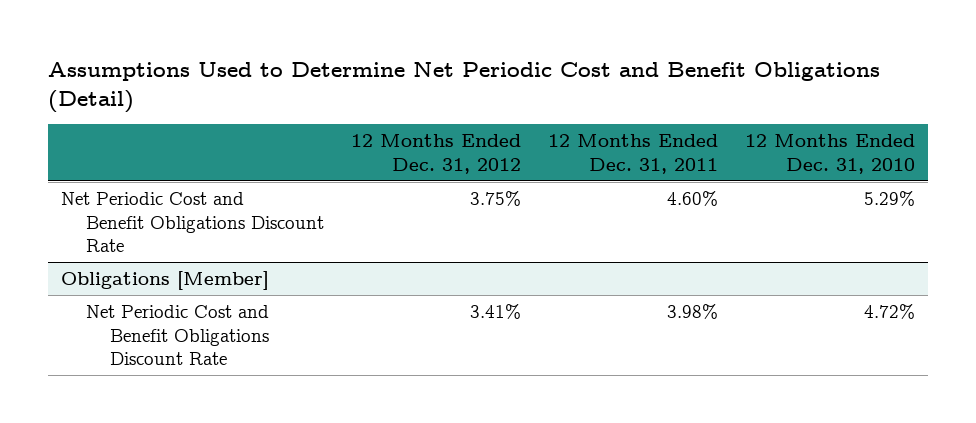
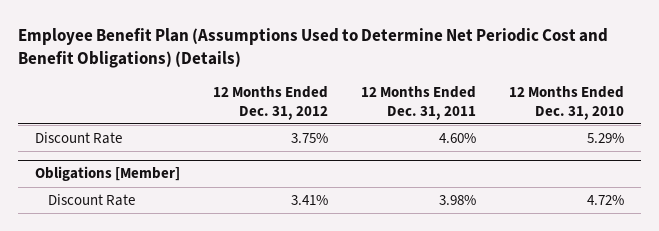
- Assumptions Used to Determine Net Periodic Cost and Benefit Obligations (Detail)
+ Employee Benefit Plan (Assumptions Used to Determine Net Periodic Cost and Benefit Obligations) (Details)
- Net Periodic Cost and Benefit Obligations Discount Rate | 3.75% | 4.60% | 5.29%
+ Discount Rate | 3.75% | 4.60% | 5.29%
@ Obligations [Member]
- Net Periodic Cost and Benefit Obligations Discount Rate | 3.41% | 3.98% | 4.72%
+ Discount Rate | 3.41% | 3.98% | 4.72%

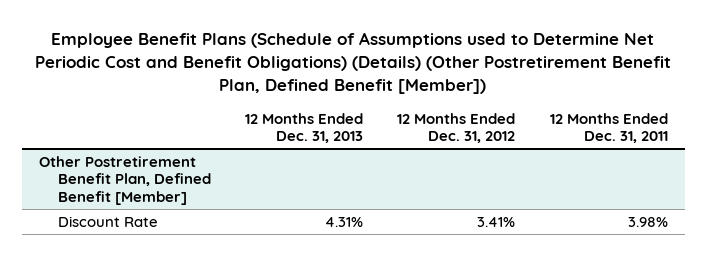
- Employee Benefit Plan (Assumptions Used to Determine Net Periodic Cost and Benefit Obligations) (Details)
+ Employee Benefit Plans (Schedule of Assumptions used to Determine Net Periodic Cost and Benefit Obligations) (Details) (Other Postretirement Benefit Plan, Defined Benefit [Member])
- | 12 Months Ended Dec. 31, 2012 | 12 Months Ended Dec. 31, 2011 | 12 Months Ended Dec. 31, 2010
+ | 12 Months Ended Dec. 31, 2013 | 12 Months Ended Dec. 31, 2012 | 12 Months Ended Dec. 31, 2011
- Discount Rate | 3.75% | 4.60% | 5.29%
- Obligations [Member]
+ Other Postretirement Benefit Plan, Defined Benefit [Member]

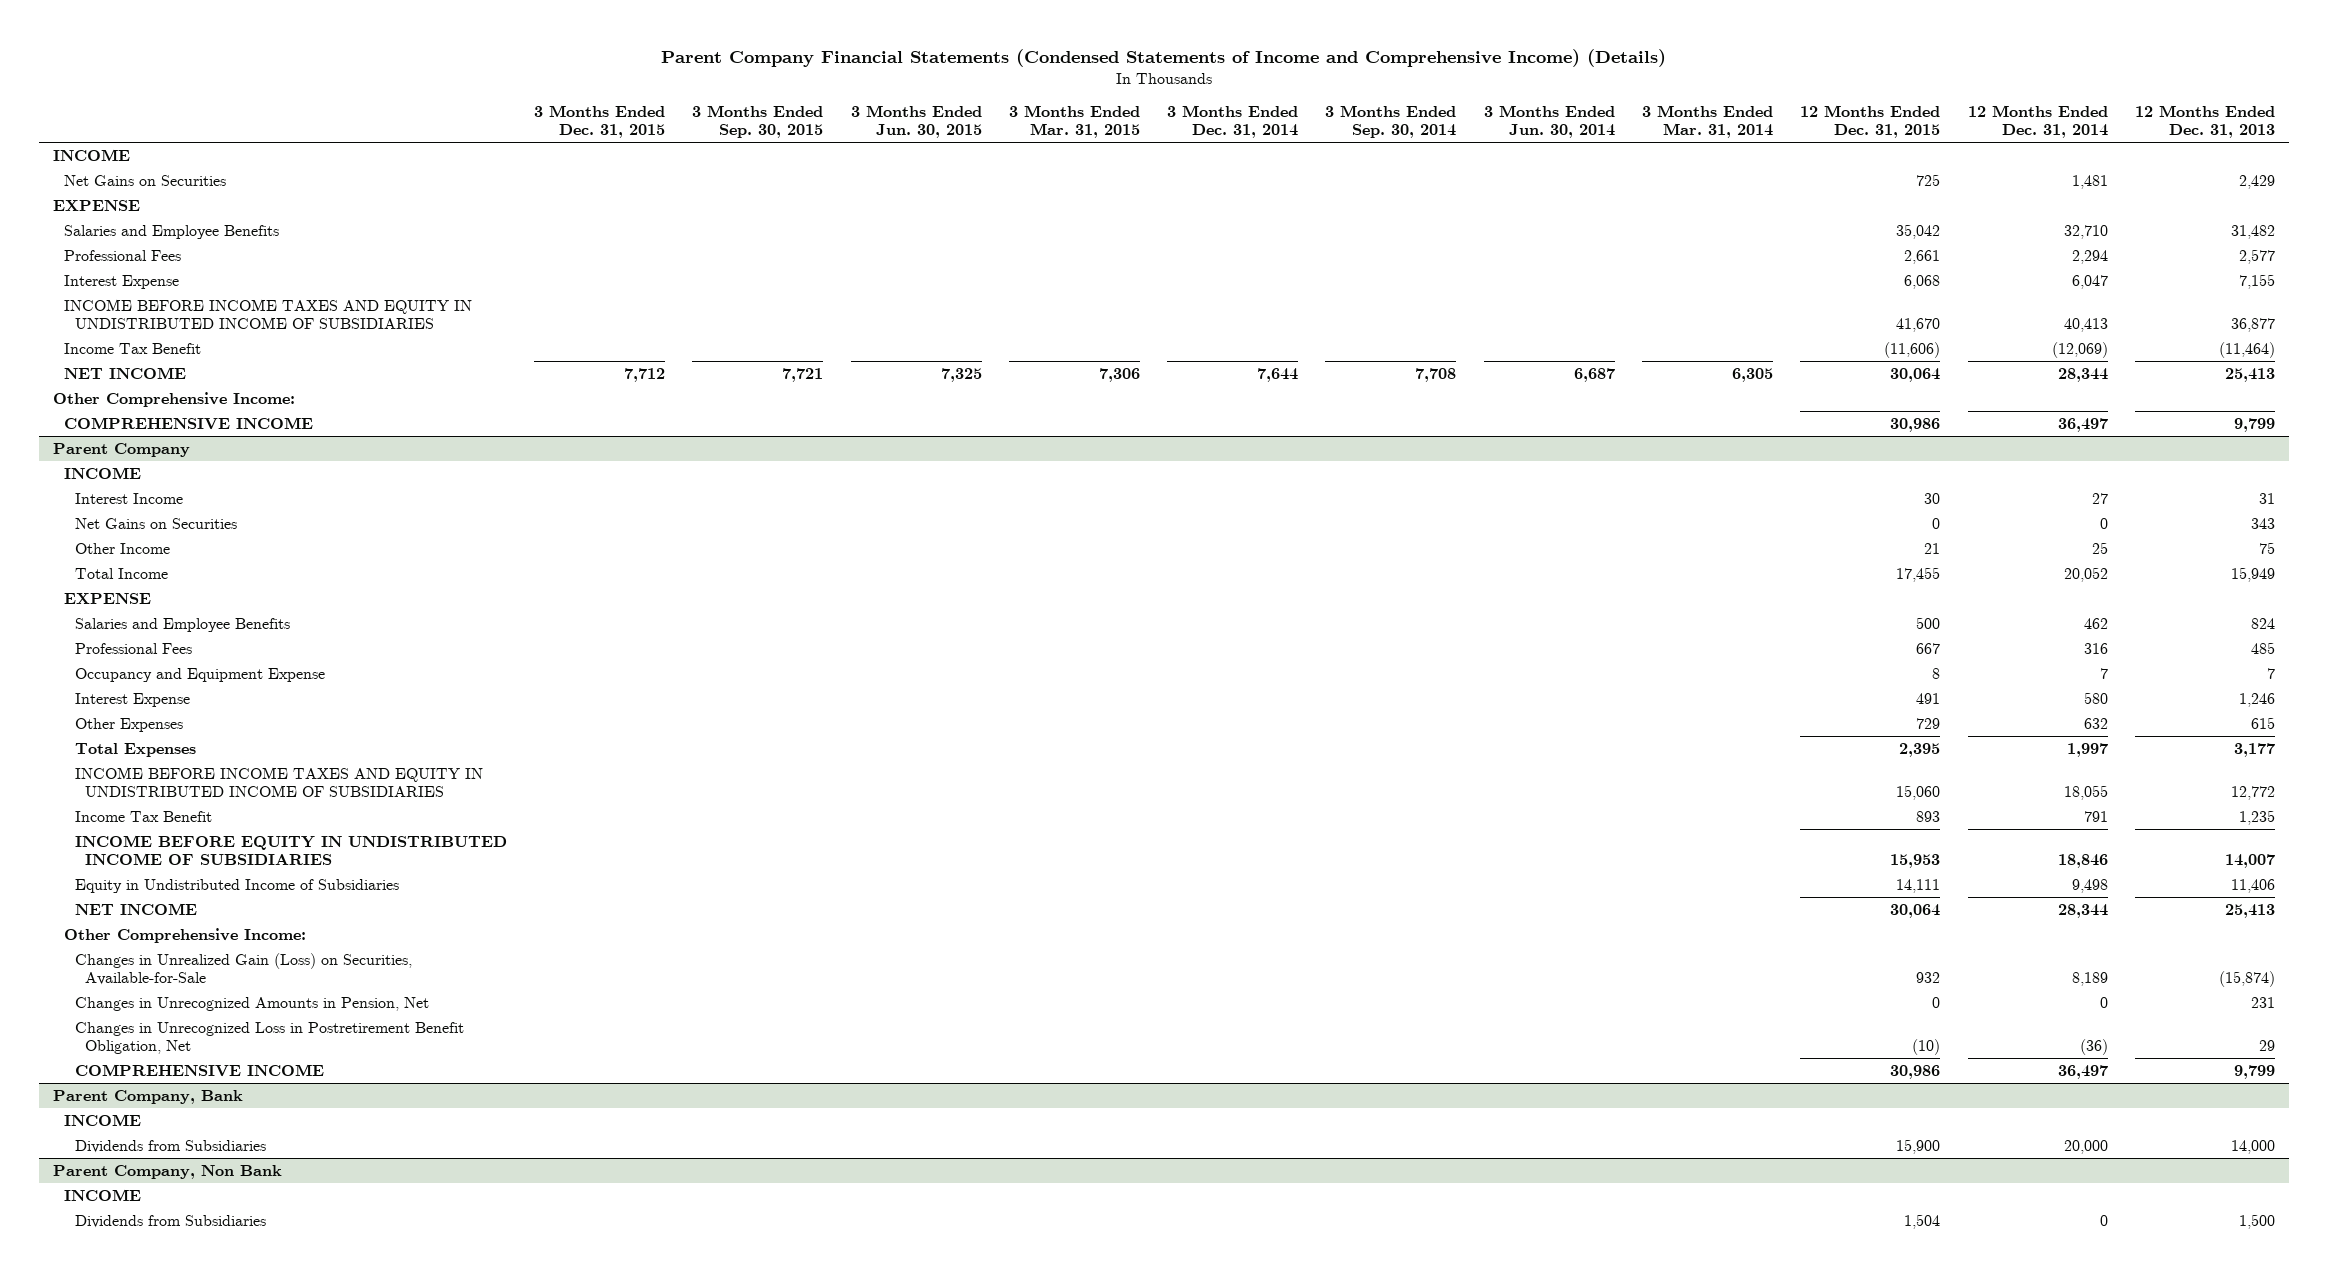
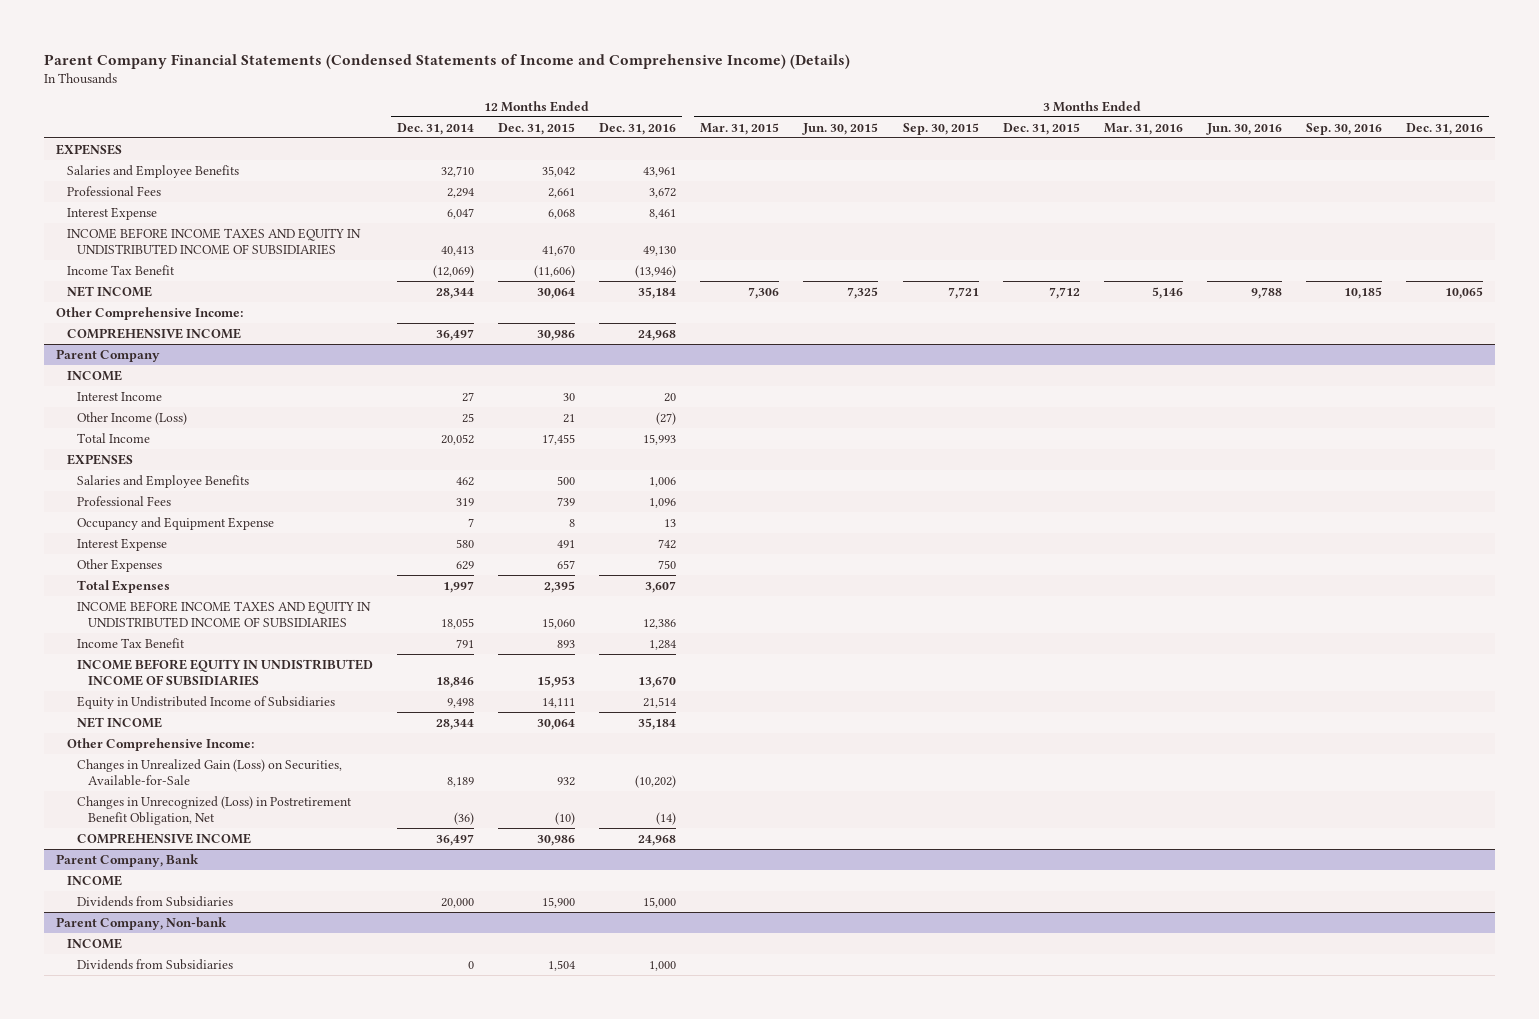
- | 3 Months Ended Dec. 31, 2015 | 3 Months Ended Sep. 30, 2015 | 3 Months Ended Jun. 30, 2015 | 3 Months Ended Mar. 31, 2015 | 3 Months Ended Dec. 31, 2014 | 3 Months Ended Sep. 30, 2014 | 3 Months Ended Jun. 30, 2014 | 3 Months Ended Mar. 31, 2014 | 12 Months Ended Dec. 31, 2015 | 12 Months Ended Dec. 31, 2014 | 12 Months Ended Dec. 31, 2013
+ | 12 Months Ended Dec. 31, 2014 | 12 Months Ended Dec. 31, 2015 | 12 Months Ended Dec. 31, 2016 | 3 Months Ended Mar. 31, 2015 | 3 Months Ended Jun. 30, 2015 | 3 Months Ended Sep. 30, 2015 | 3 Months Ended Dec. 31, 2015 | 3 Months Ended Mar. 31, 2016 | 3 Months Ended Jun. 30, 2016 | 3 Months Ended Sep. 30, 2016 | 3 Months Ended Dec. 31, 2016
- INCOME
- Net Gains on Securities | | | | | | | | | 725 | 1,481 | 2,429
- EXPENSE
+ EXPENSES
@ Parent Company
- Net Gains on Securities | | | | | | | | | 0 | 0 | 343
- Other Income | | | | | | | | | 21 | 25 | 75
+ Other Income (Loss) | 25 | 21 | (27) | | | | | | | |
- EXPENSE
+ EXPENSES
- Professional Fees | | | | | | | | | 667 | 316 | 485
+ Professional Fees | 319 | 739 | 1,096 | | | | | | | |
- Other Expenses | | | | | | | | | 729 | 632 | 615
+ Other Expenses | 629 | 657 | 750 | | | | | | | |
- Changes in Unrecognized Amounts in Pension, Net | | | | | | | | | 0 | 0 | 231
- Changes in Unrecognized Loss in Postretirement Benefit Obligation, Net | | | | | | | | | (10) | (36) | 29
+ Changes in Unrecognized (Loss) in Postretirement Benefit Obligation, Net | (36) | (10) | (14) | | | | | | | |
- Parent Company, Non Bank
+ Parent Company, Non-bank

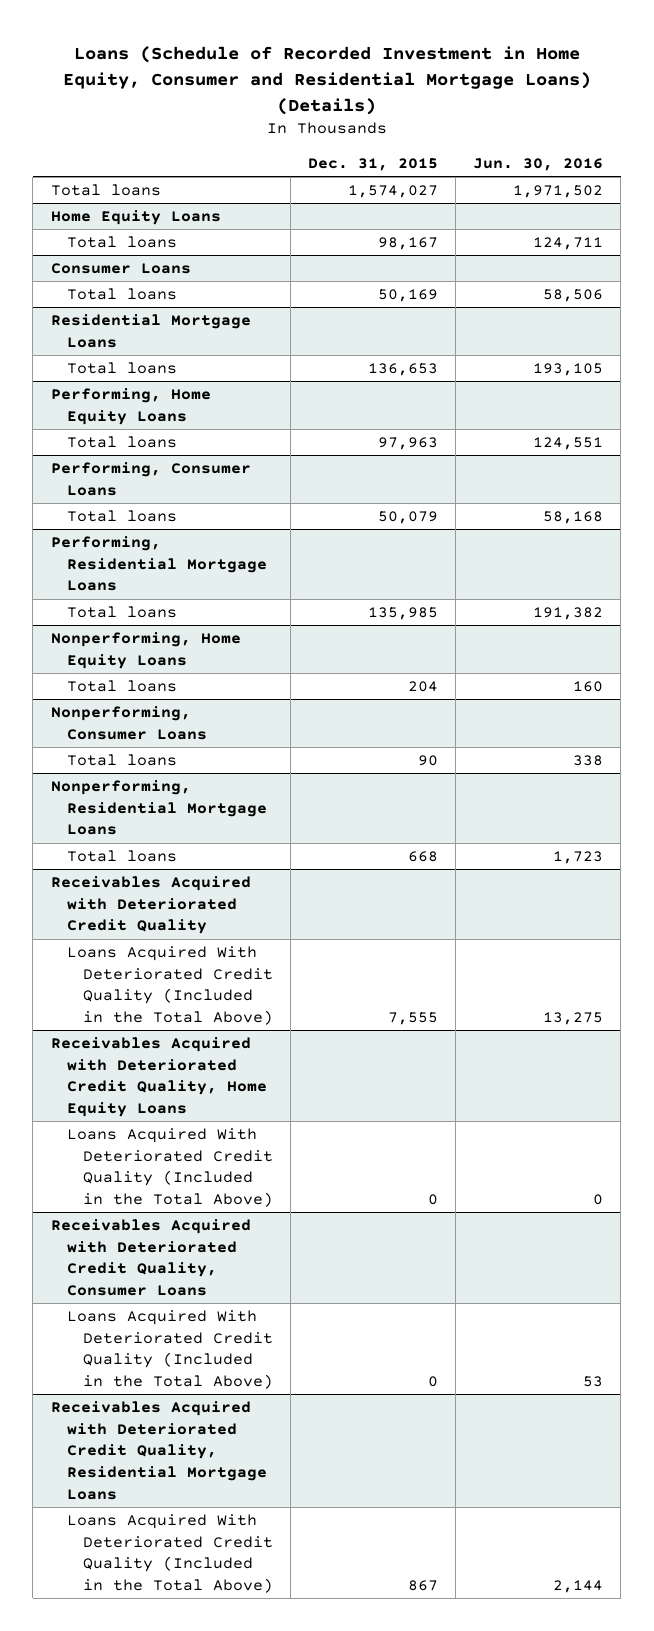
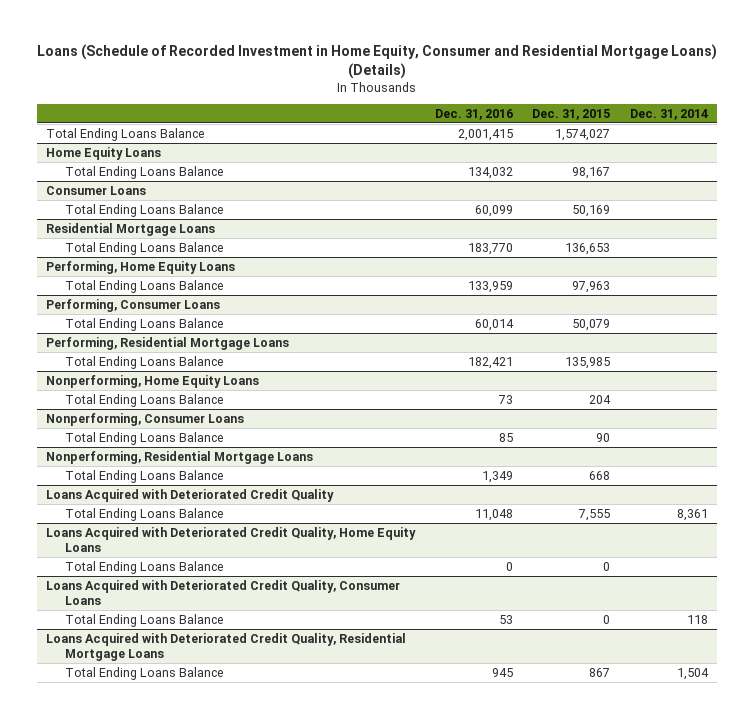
- | Dec. 31, 2015 | Jun. 30, 2016
+ | Dec. 31, 2016 | Dec. 31, 2015 | Dec. 31, 2014
- Total loans | 1,574,027 | 1,971,502
+ Total Ending Loans Balance | 2,001,415 | 1,574,027 |
@ Home Equity Loans
- Total loans | 98,167 | 124,711
+ Total Ending Loans Balance | 134,032 | 98,167 |
@ Consumer Loans
- Total loans | 50,169 | 58,506
+ Total Ending Loans Balance | 60,099 | 50,169 |
@ Residential Mortgage Loans
- Total loans | 136,653 | 193,105
+ Total Ending Loans Balance | 183,770 | 136,653 |
@ Performing, Home Equity Loans
- Total loans | 97,963 | 124,551
+ Total Ending Loans Balance | 133,959 | 97,963 |
@ Performing, Consumer Loans
- Total loans | 50,079 | 58,168
+ Total Ending Loans Balance | 60,014 | 50,079 |
@ Performing, Residential Mortgage Loans
- Total loans | 135,985 | 191,382
+ Total Ending Loans Balance | 182,421 | 135,985 |
@ Nonperforming, Home Equity Loans
- Total loans | 204 | 160
+ Total Ending Loans Balance | 73 | 204 |
@ Nonperforming, Consumer Loans
- Total loans | 90 | 338
+ Total Ending Loans Balance | 85 | 90 |
@ Nonperforming, Residential Mortgage Loans
- Total loans | 668 | 1,723
- Receivables Acquired with Deteriorated Credit Quality
- Loans Acquired With Deteriorated Credit Quality (Included in the Total Above) | 7,555 | 13,275
- Receivables Acquired with Deteriorated Credit Quality, Home Equity Loans
- Loans Acquired With Deteriorated Credit Quality (Included in the Total Above) | 0 | 0
- Receivables Acquired with Deteriorated Credit Quality, Consumer Loans
- Loans Acquired With Deteriorated Credit Quality (Included in the Total Above) | 0 | 53
- Receivables Acquired with Deteriorated Credit Quality, Residential Mortgage Loans
- Loans Acquired With Deteriorated Credit Quality (Included in the Total Above) | 867 | 2,144
@ Nonperforming, Residential Mortgage Loans
+ Total Ending Loans Balance | 1,349 | 668 |
+ Loans Acquired with Deteriorated Credit Quality
+ Total Ending Loans Balance | 11,048 | 7,555 | 8,361
+ Loans Acquired with Deteriorated Credit Quality, Home Equity Loans
+ Total Ending Loans Balance | 0 | 0 |
+ Loans Acquired with Deteriorated Credit Quality, Consumer Loans
+ Total Ending Loans Balance | 53 | 0 | 118
+ Loans Acquired with Deteriorated Credit Quality, Residential Mortgage Loans
+ Total Ending Loans Balance | 945 | 867 | 1,504

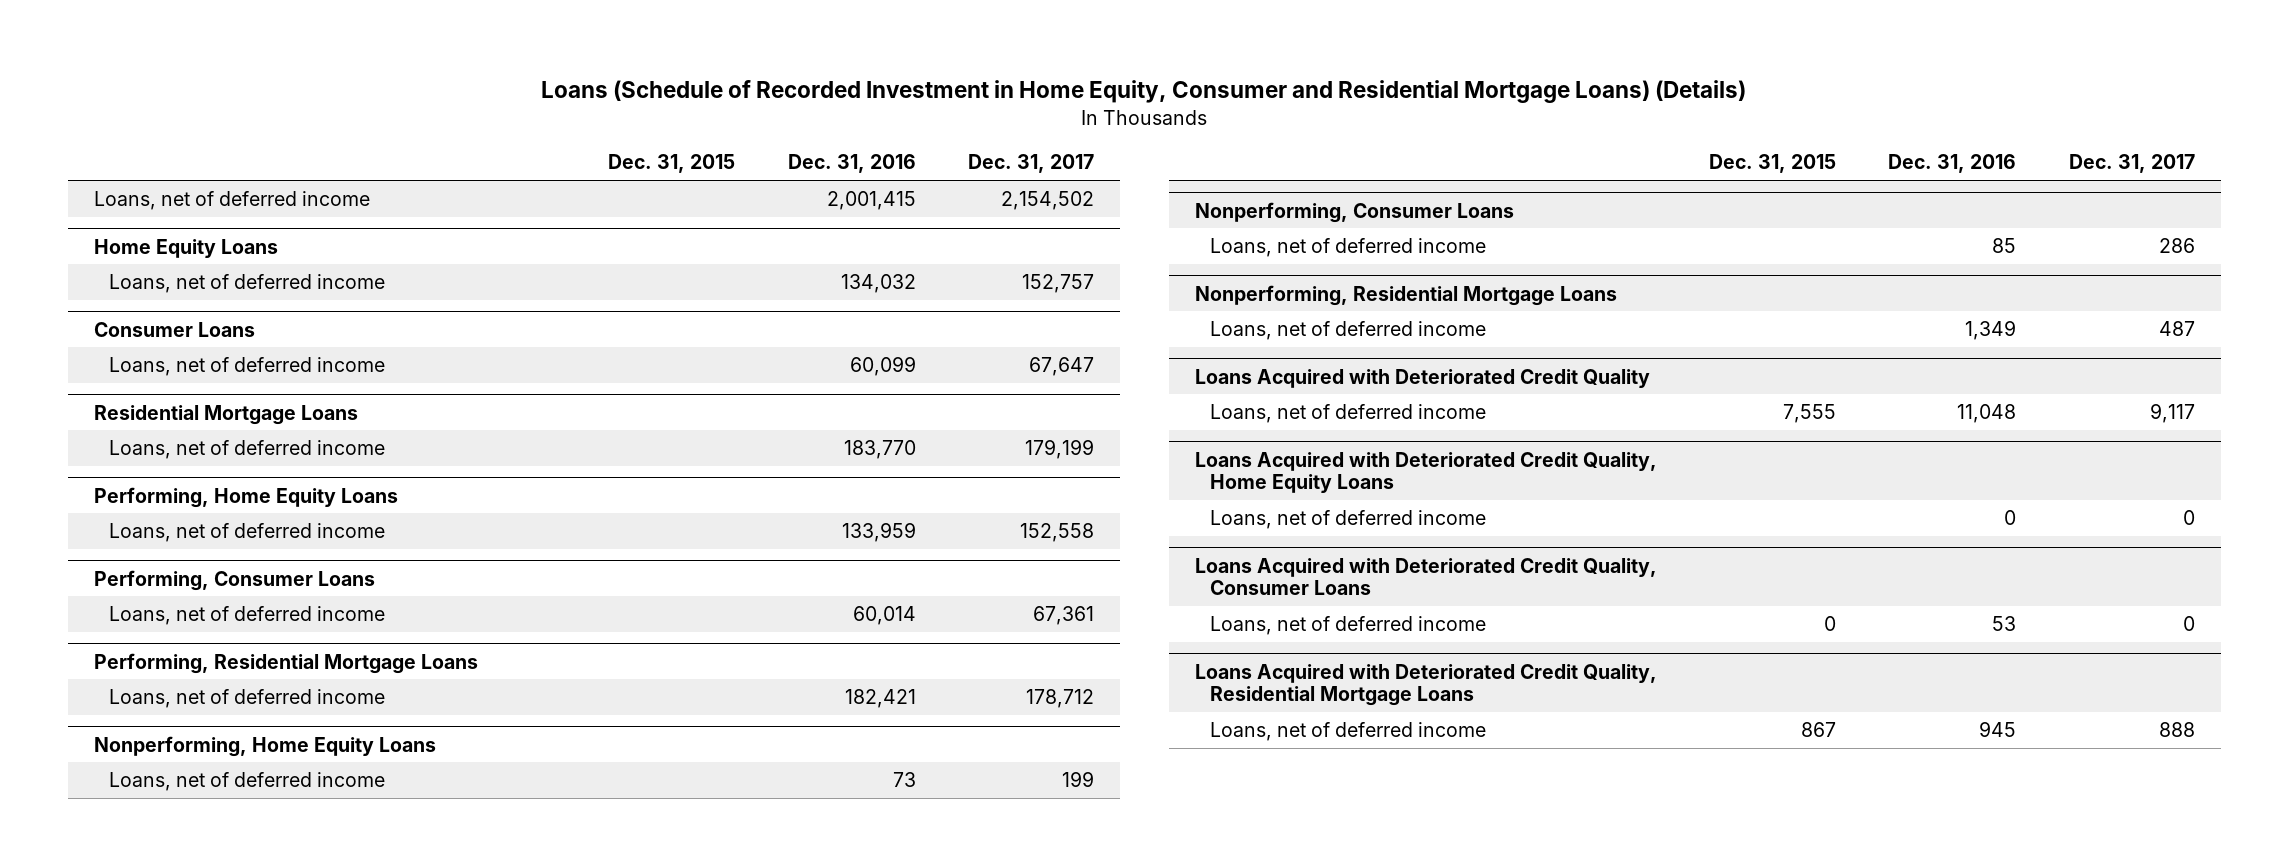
- | Dec. 31, 2016 | Dec. 31, 2015 | Dec. 31, 2014
+ | Dec. 31, 2015 | Dec. 31, 2016 | Dec. 31, 2017
- Total Ending Loans Balance | 2,001,415 | 1,574,027 |
+ Loans, net of deferred income | | 2,001,415 | 2,154,502
@ Home Equity Loans
- Total Ending Loans Balance | 134,032 | 98,167 |
+ Loans, net of deferred income | | 134,032 | 152,757
@ Consumer Loans
- Total Ending Loans Balance | 60,099 | 50,169 |
+ Loans, net of deferred income | | 60,099 | 67,647
@ Residential Mortgage Loans
- Total Ending Loans Balance | 183,770 | 136,653 |
+ Loans, net of deferred income | | 183,770 | 179,199
@ Performing, Home Equity Loans
- Total Ending Loans Balance | 133,959 | 97,963 |
+ Loans, net of deferred income | | 133,959 | 152,558
@ Performing, Consumer Loans
- Total Ending Loans Balance | 60,014 | 50,079 |
+ Loans, net of deferred income | | 60,014 | 67,361
@ Performing, Residential Mortgage Loans
- Total Ending Loans Balance | 182,421 | 135,985 |
+ Loans, net of deferred income | | 182,421 | 178,712
@ Nonperforming, Home Equity Loans
- Total Ending Loans Balance | 73 | 204 |
+ Loans, net of deferred income | | 73 | 199
@ Nonperforming, Consumer Loans
- Total Ending Loans Balance | 85 | 90 |
+ Loans, net of deferred income | | 85 | 286
@ Nonperforming, Residential Mortgage Loans
- Total Ending Loans Balance | 1,349 | 668 |
+ Loans, net of deferred income | | 1,349 | 487
@ Loans Acquired with Deteriorated Credit Quality
- Total Ending Loans Balance | 11,048 | 7,555 | 8,361
+ Loans, net of deferred income | 7,555 | 11,048 | 9,117
@ Loans Acquired with Deteriorated Credit Quality, Home Equity Loans
- Total Ending Loans Balance | 0 | 0 |
+ Loans, net of deferred income | | 0 | 0
@ Loans Acquired with Deteriorated Credit Quality, Consumer Loans
- Total Ending Loans Balance | 53 | 0 | 118
+ Loans, net of deferred income | 0 | 53 | 0
@ Loans Acquired with Deteriorated Credit Quality, Residential Mortgage Loans
- Total Ending Loans Balance | 945 | 867 | 1,504
+ Loans, net of deferred income | 867 | 945 | 888

